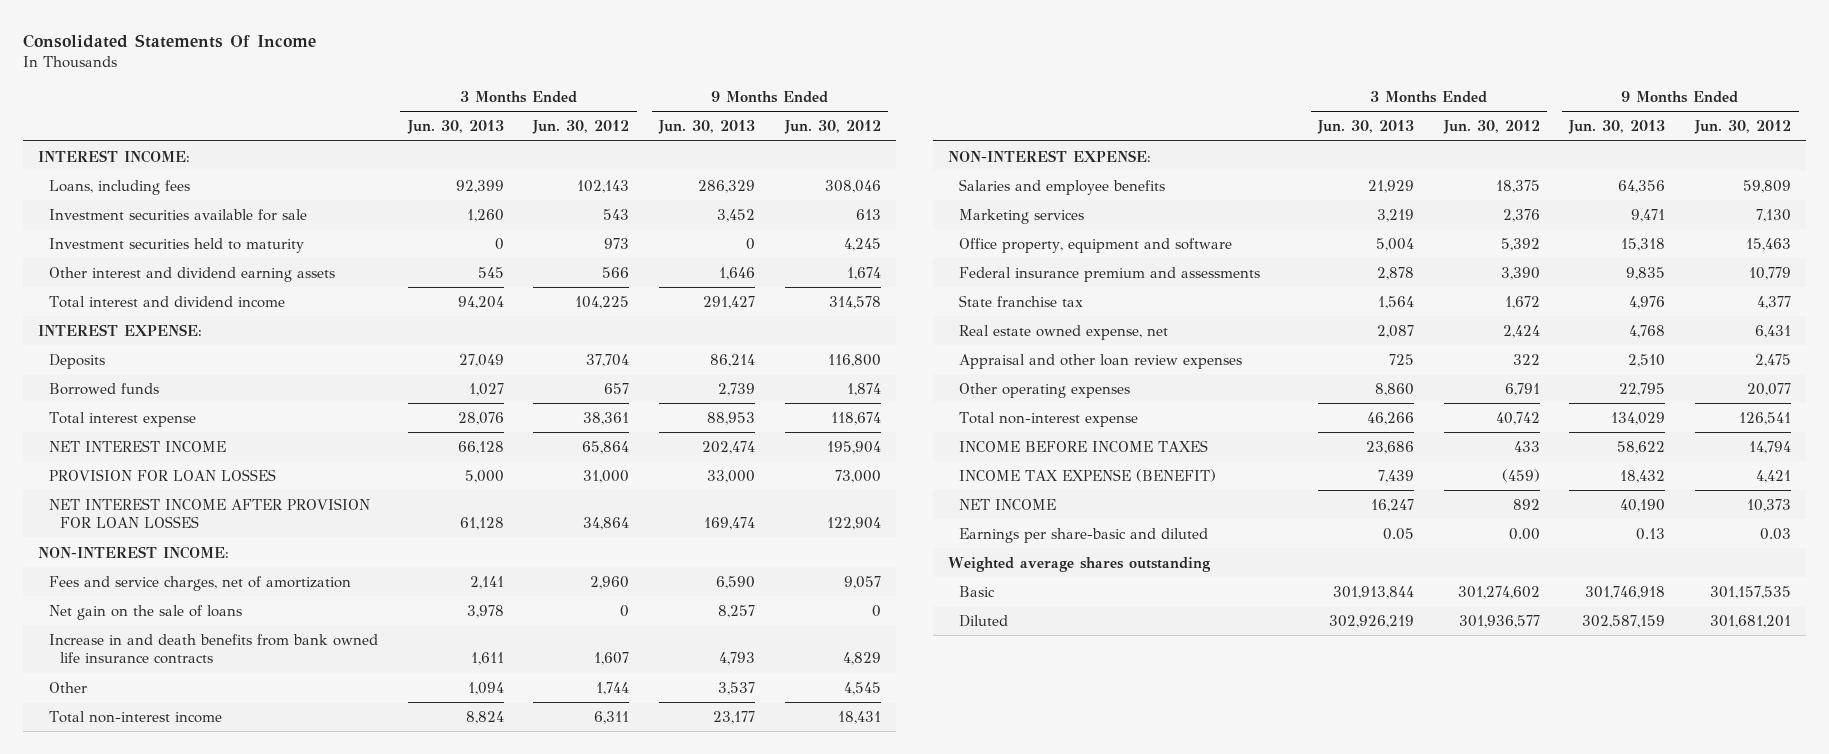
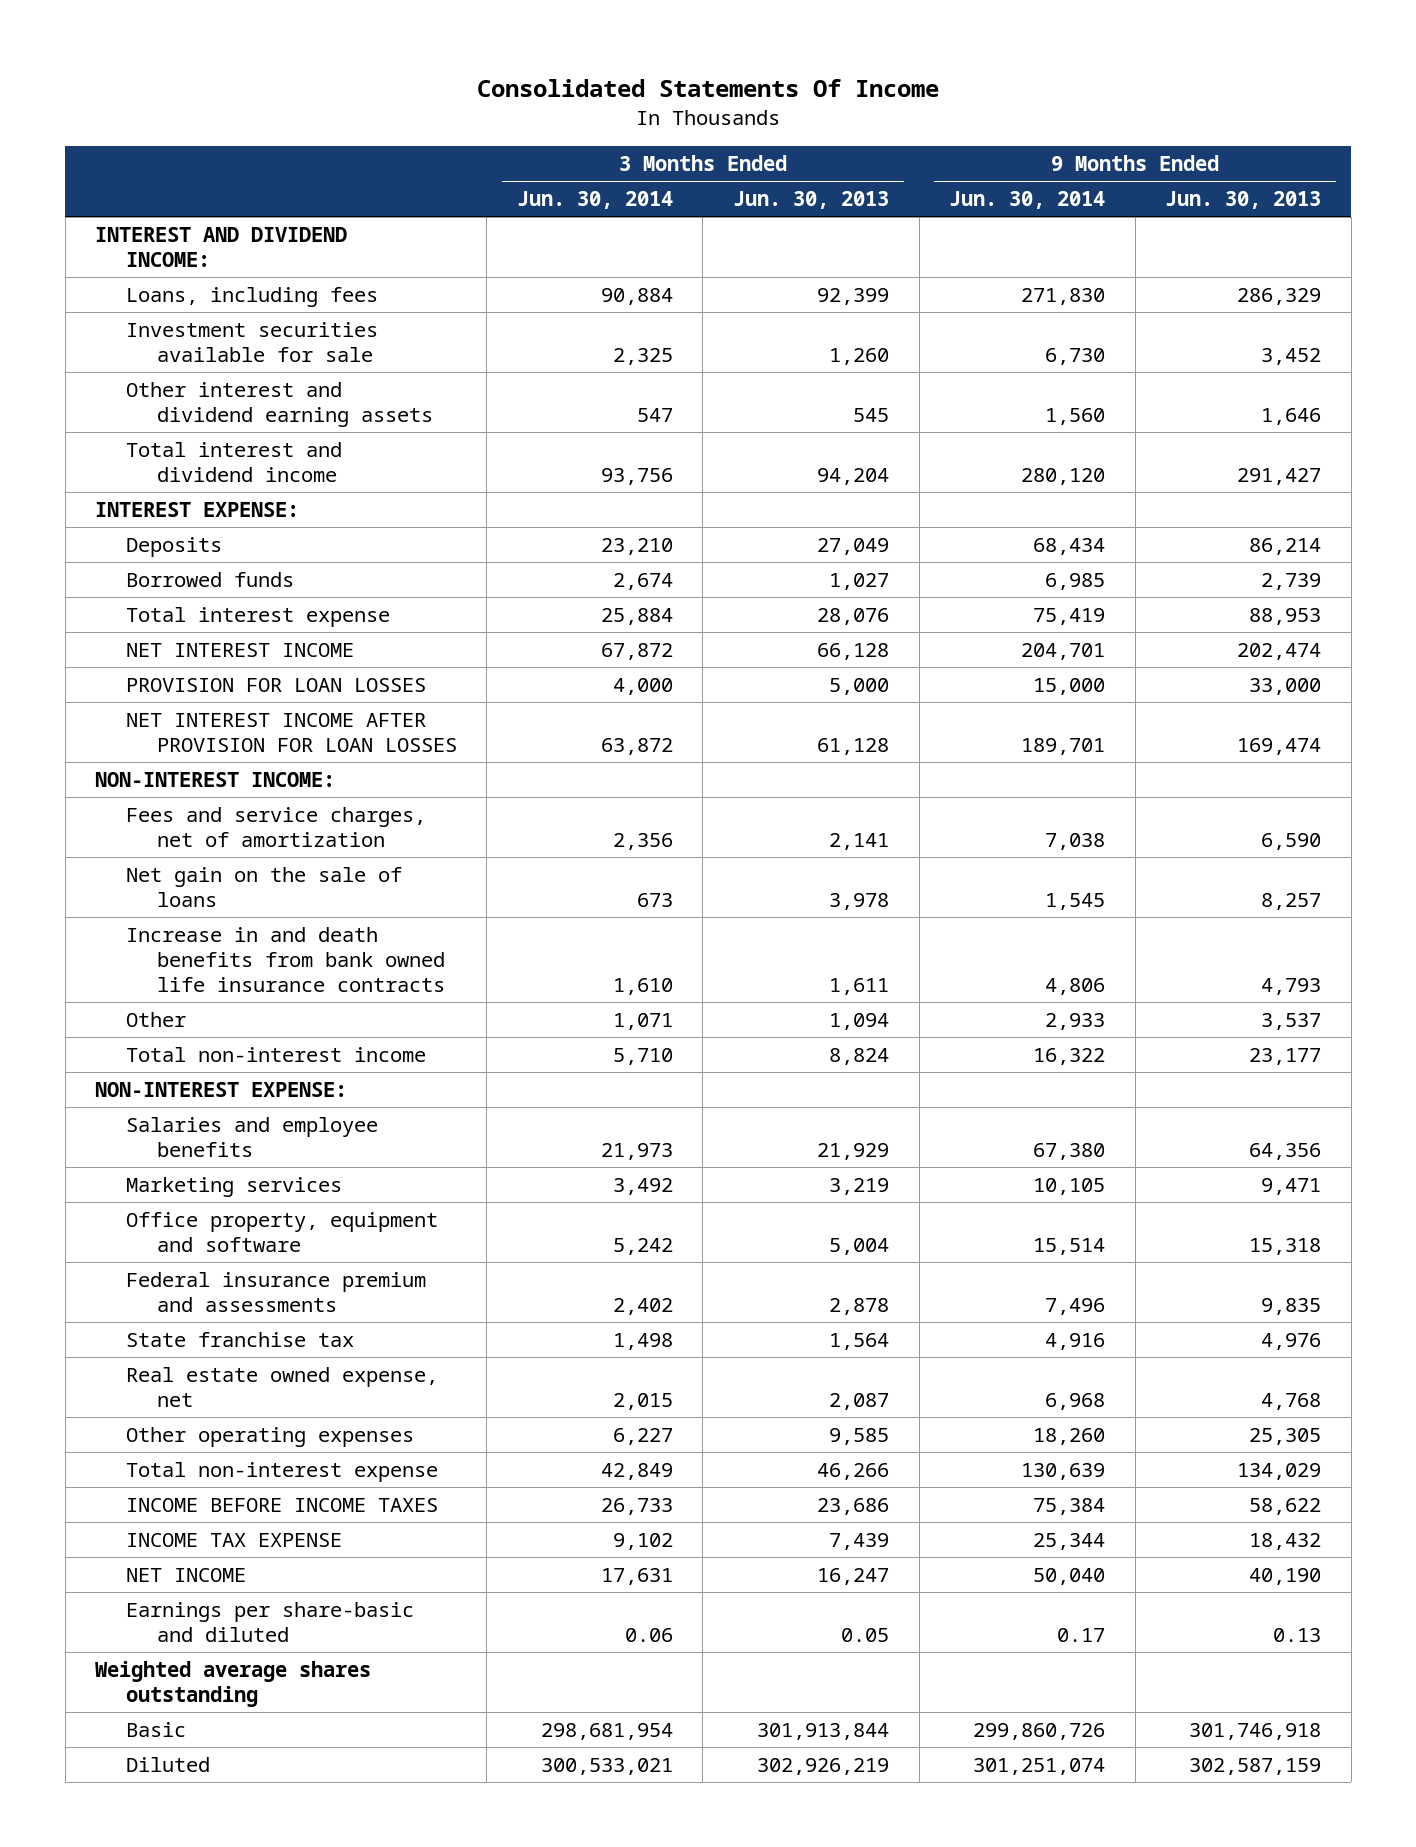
- | 3 Months Ended Jun. 30, 2013 | 3 Months Ended Jun. 30, 2012 | 9 Months Ended Jun. 30, 2013 | 9 Months Ended Jun. 30, 2012
+ | 3 Months Ended Jun. 30, 2014 | 3 Months Ended Jun. 30, 2013 | 9 Months Ended Jun. 30, 2014 | 9 Months Ended Jun. 30, 2013
- INTEREST INCOME:
+ INTEREST AND DIVIDEND INCOME:
- Investment securities held to maturity | 0 | 973 | 0 | 4,245
- Appraisal and other loan review expenses | 725 | 322 | 2,510 | 2,475
- Other operating expenses | 8,860 | 6,791 | 22,795 | 20,077
+ Other operating expenses | 6,227 | 9,585 | 18,260 | 25,305
- INCOME TAX EXPENSE (BENEFIT) | 7,439 | (459) | 18,432 | 4,421
+ INCOME TAX EXPENSE | 9,102 | 7,439 | 25,344 | 18,432

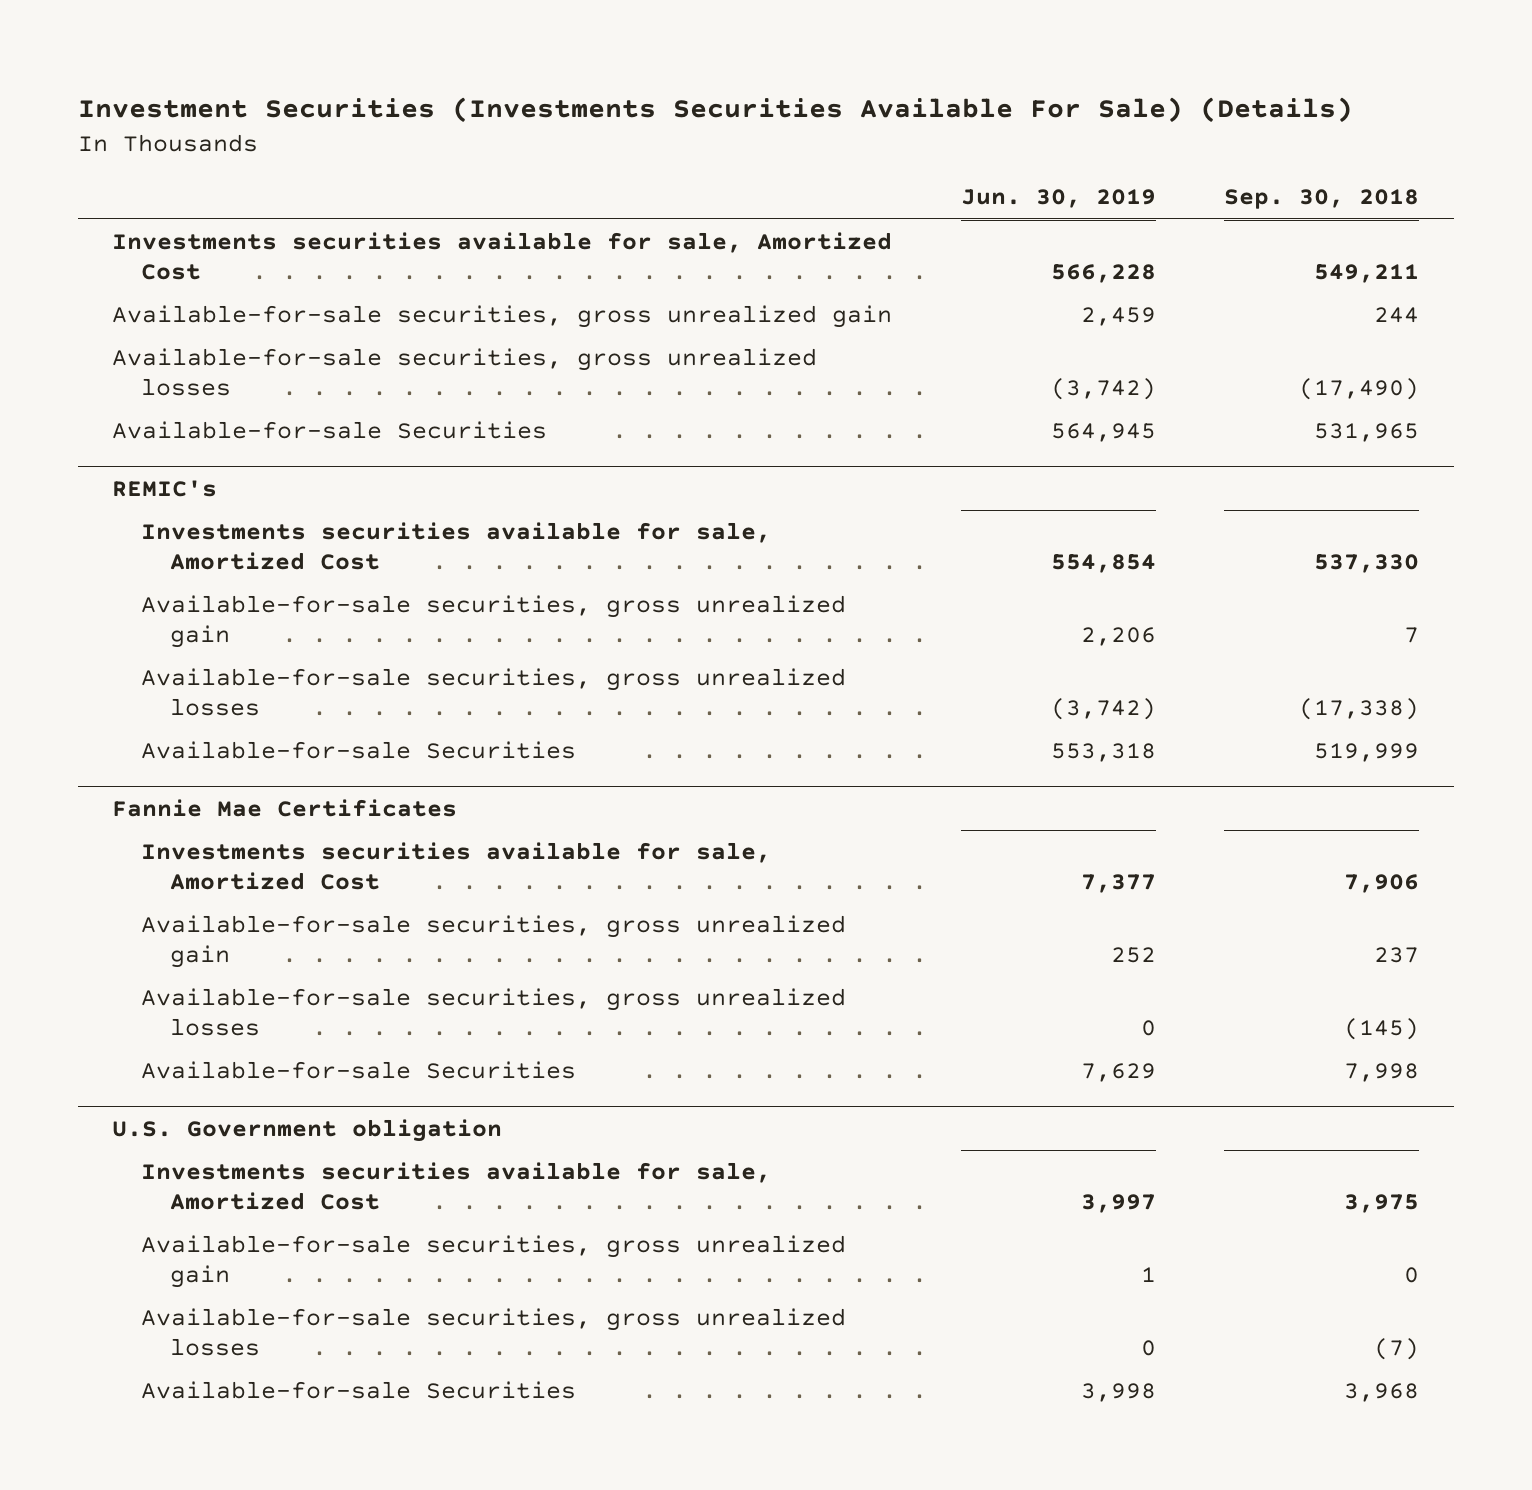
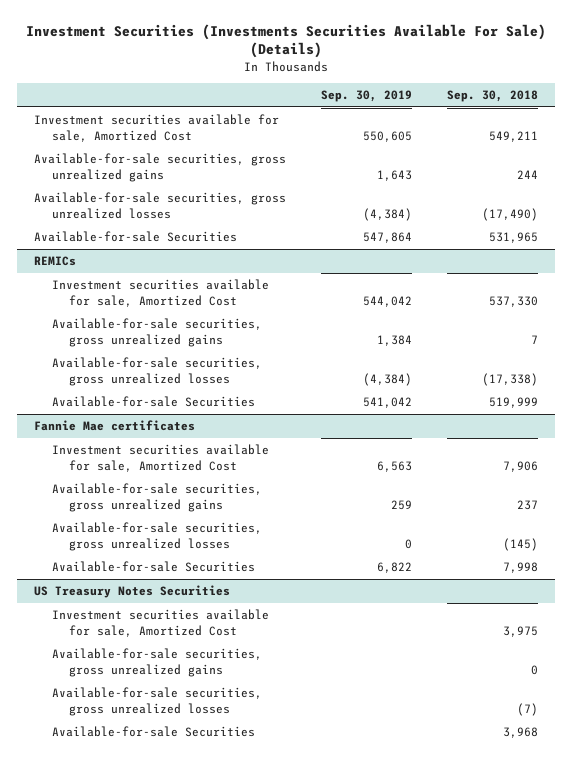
- | Jun. 30, 2019 | Sep. 30, 2018
+ | Sep. 30, 2019 | Sep. 30, 2018
- Investments securities available for sale, Amortized Cost | 566,228 | 549,211
- Available-for-sale securities, gross unrealized gain | 2,459 | 244
+ Investment securities available for sale, Amortized Cost | 550,605 | 549,211
+ Available-for-sale securities, gross unrealized gains | 1,643 | 244
- REMIC's
- Investments securities available for sale, Amortized Cost | 554,854 | 537,330
- Available-for-sale securities, gross unrealized gain | 2,206 | 7
+ REMICs
+ Investment securities available for sale, Amortized Cost | 544,042 | 537,330
+ Available-for-sale securities, gross unrealized gains | 1,384 | 7
- Fannie Mae Certificates
- Investments securities available for sale, Amortized Cost | 7,377 | 7,906
- Available-for-sale securities, gross unrealized gain | 252 | 237
+ Fannie Mae certificates
+ Investment securities available for sale, Amortized Cost | 6,563 | 7,906
+ Available-for-sale securities, gross unrealized gains | 259 | 237
- U.S. Government obligation
- Investments securities available for sale, Amortized Cost | 3,997 | 3,975
- Available-for-sale securities, gross unrealized gain | 1 | 0
+ US Treasury Notes Securities
+ Investment securities available for sale, Amortized Cost | | 3,975
+ Available-for-sale securities, gross unrealized gains | | 0

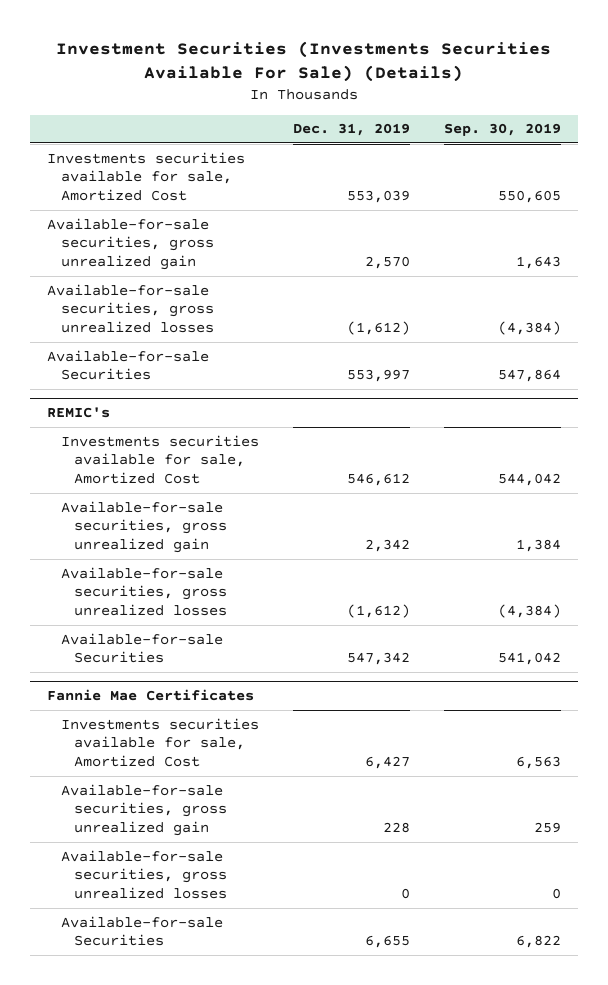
- | Sep. 30, 2019 | Sep. 30, 2018
+ | Dec. 31, 2019 | Sep. 30, 2019
- Investment securities available for sale, Amortized Cost | 550,605 | 549,211
- Available-for-sale securities, gross unrealized gains | 1,643 | 244
+ Investments securities available for sale, Amortized Cost | 553,039 | 550,605
+ Available-for-sale securities, gross unrealized gain | 2,570 | 1,643
- REMICs
- Investment securities available for sale, Amortized Cost | 544,042 | 537,330
- Available-for-sale securities, gross unrealized gains | 1,384 | 7
+ REMIC's
+ Investments securities available for sale, Amortized Cost | 546,612 | 544,042
+ Available-for-sale securities, gross unrealized gain | 2,342 | 1,384
- Fannie Mae certificates
- Investment securities available for sale, Amortized Cost | 6,563 | 7,906
- Available-for-sale securities, gross unrealized gains | 259 | 237
+ Fannie Mae Certificates
+ Investments securities available for sale, Amortized Cost | 6,427 | 6,563
+ Available-for-sale securities, gross unrealized gain | 228 | 259
- US Treasury Notes Securities
- Investment securities available for sale, Amortized Cost | | 3,975
- Available-for-sale securities, gross unrealized gains | | 0
- Available-for-sale securities, gross unrealized losses | | (7)
- Available-for-sale Securities | | 3,968

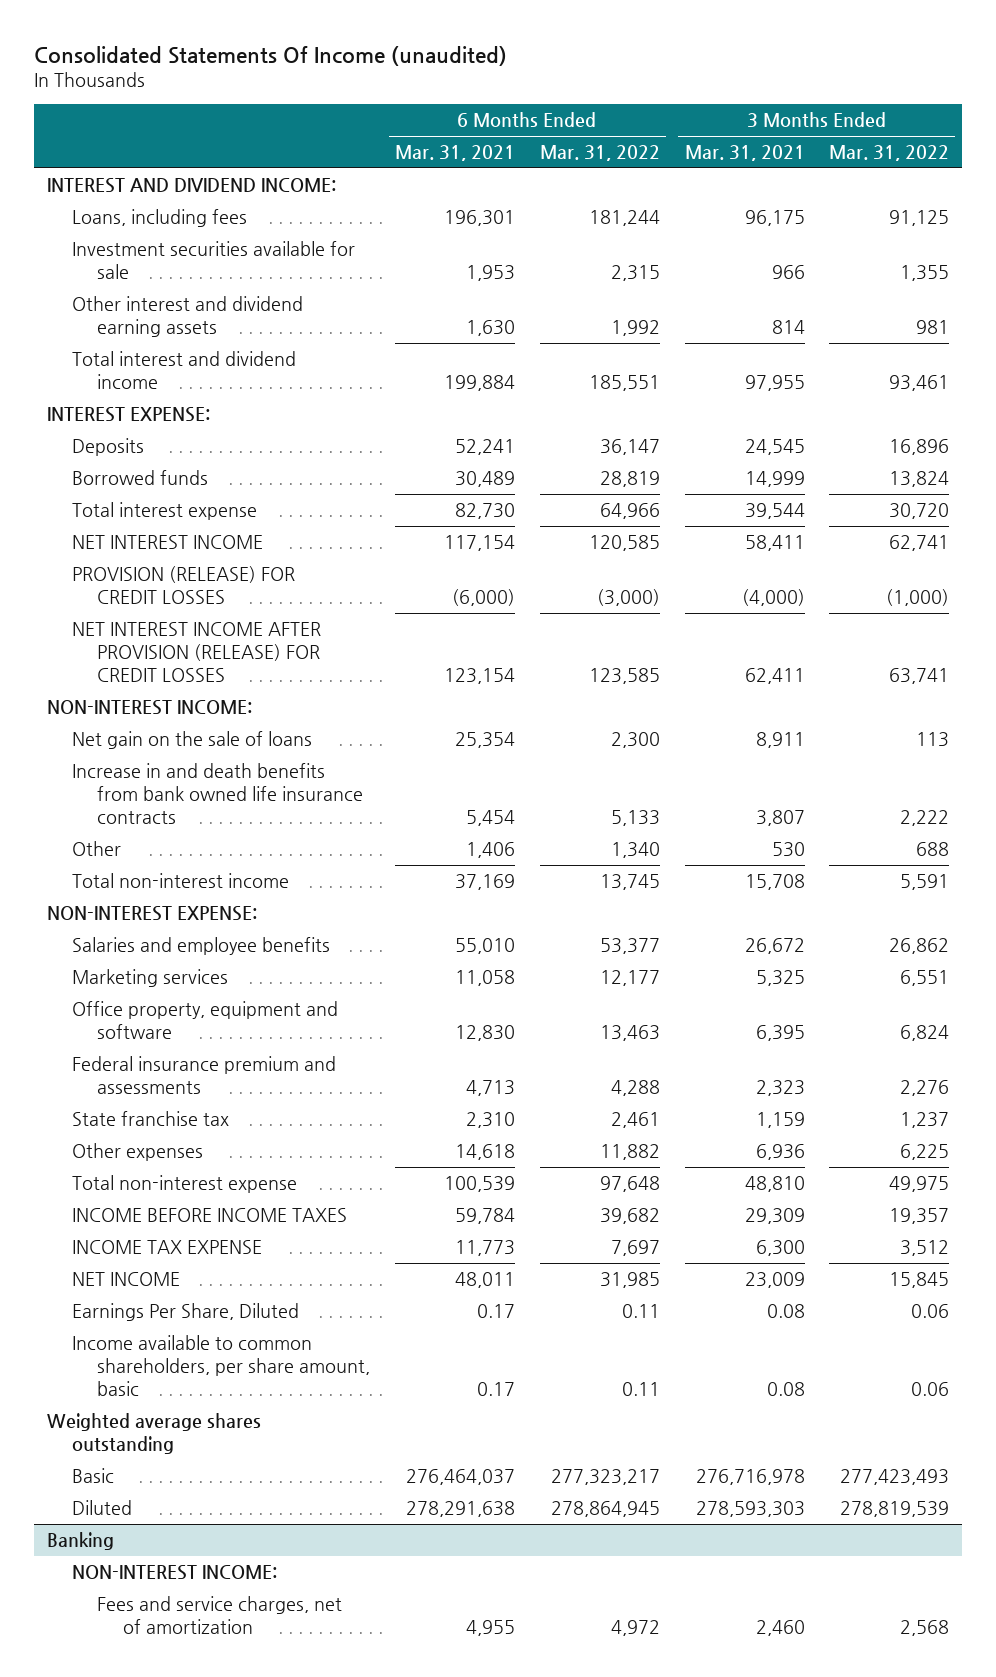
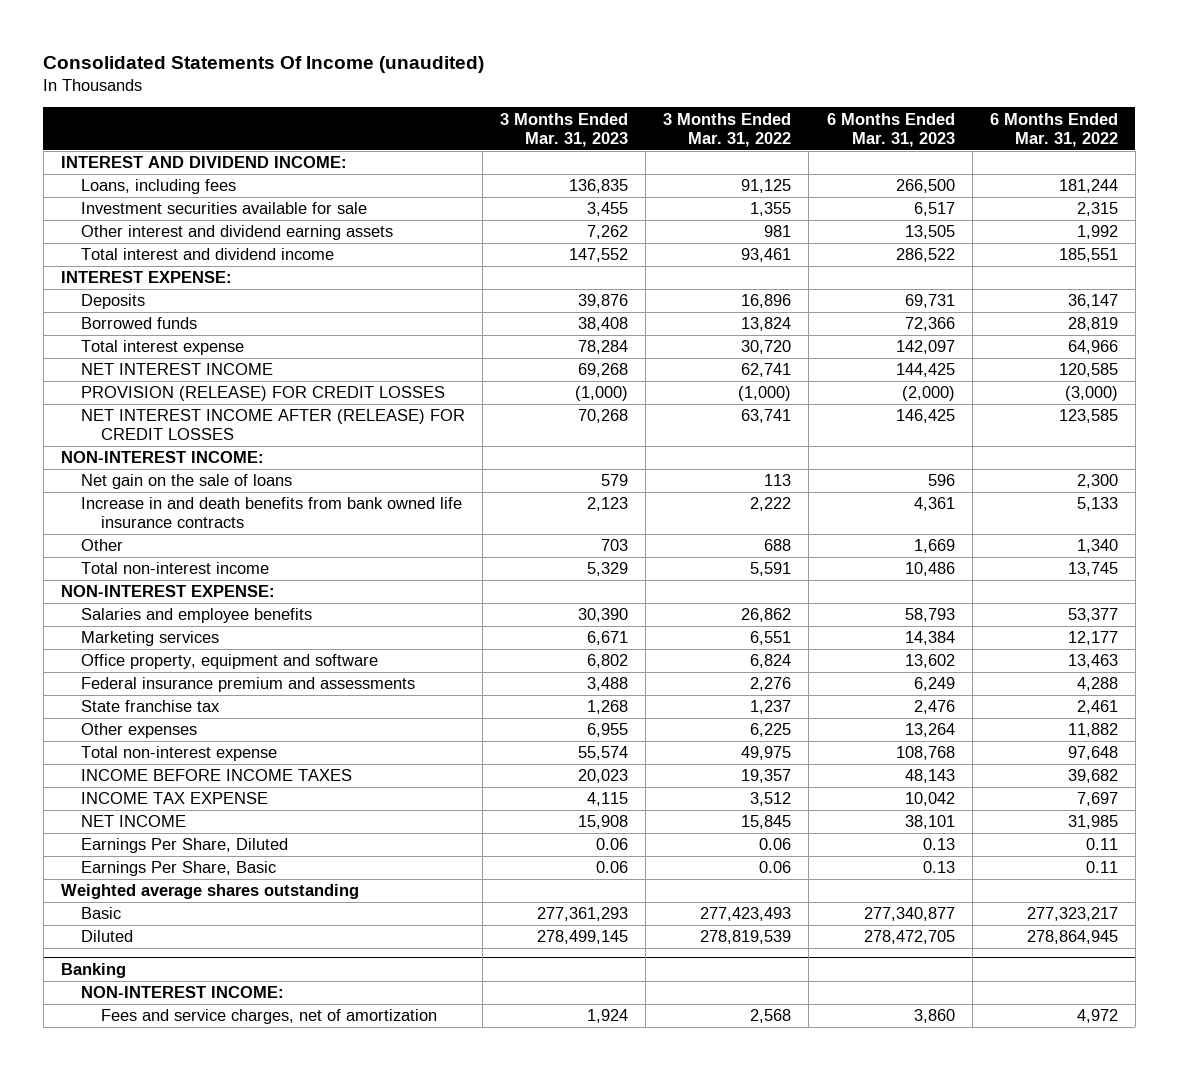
- | 6 Months Ended Mar. 31, 2021 | 6 Months Ended Mar. 31, 2022 | 3 Months Ended Mar. 31, 2021 | 3 Months Ended Mar. 31, 2022
+ | 3 Months Ended Mar. 31, 2023 | 3 Months Ended Mar. 31, 2022 | 6 Months Ended Mar. 31, 2023 | 6 Months Ended Mar. 31, 2022
- NET INTEREST INCOME AFTER PROVISION (RELEASE) FOR CREDIT LOSSES | 123,154 | 123,585 | 62,411 | 63,741
+ NET INTEREST INCOME AFTER (RELEASE) FOR CREDIT LOSSES | 70,268 | 63,741 | 146,425 | 123,585
- Income available to common shareholders, per share amount, basic | 0.17 | 0.11 | 0.08 | 0.06
+ Earnings Per Share, Basic | 0.06 | 0.06 | 0.13 | 0.11

